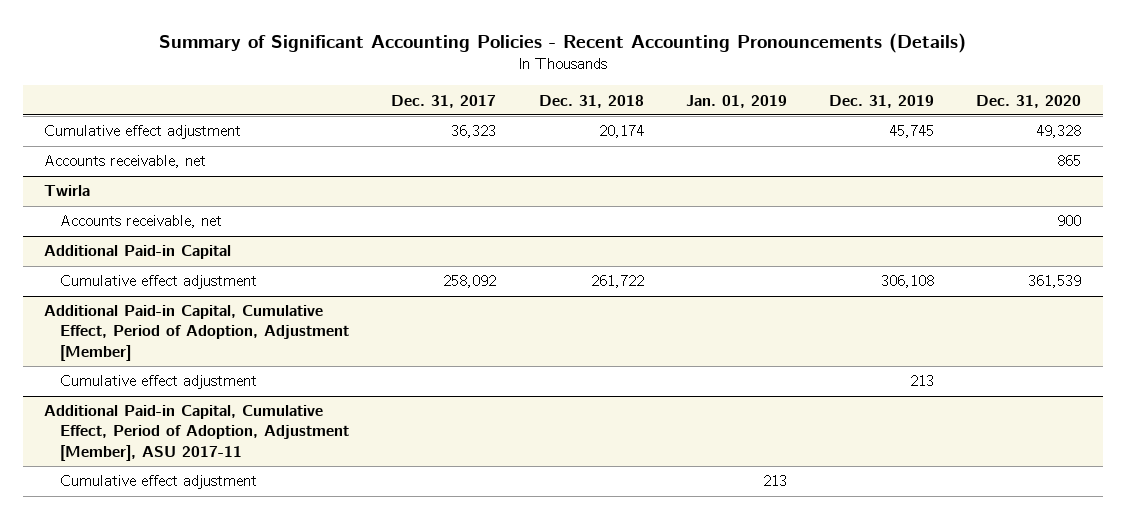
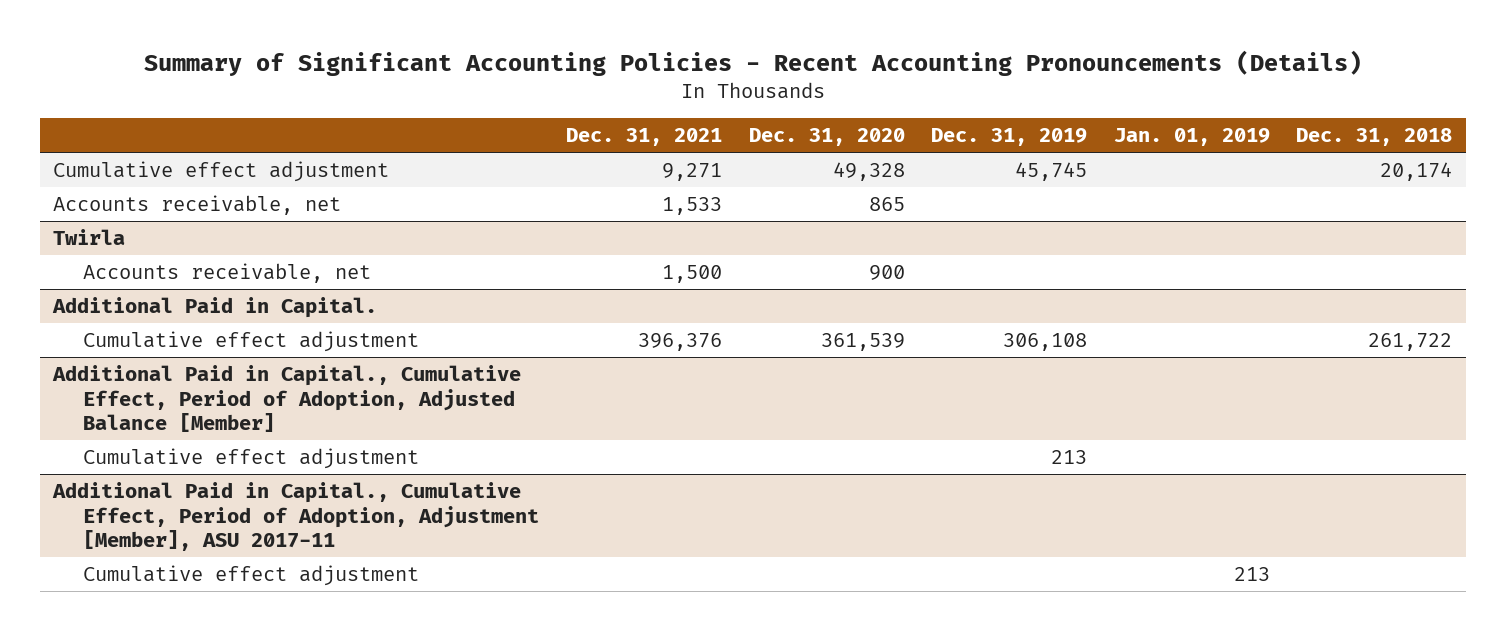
- | Dec. 31, 2017 | Dec. 31, 2018 | Jan. 01, 2019 | Dec. 31, 2019 | Dec. 31, 2020
+ | Dec. 31, 2021 | Dec. 31, 2020 | Dec. 31, 2019 | Jan. 01, 2019 | Dec. 31, 2018
- Additional Paid-in Capital
+ Additional Paid in Capital.
- Additional Paid-in Capital, Cumulative Effect, Period of Adoption, Adjustment [Member]
+ Additional Paid in Capital., Cumulative Effect, Period of Adoption, Adjusted Balance [Member]
- Additional Paid-in Capital, Cumulative Effect, Period of Adoption, Adjustment [Member], ASU 2017-11
+ Additional Paid in Capital., Cumulative Effect, Period of Adoption, Adjustment [Member], ASU 2017-11

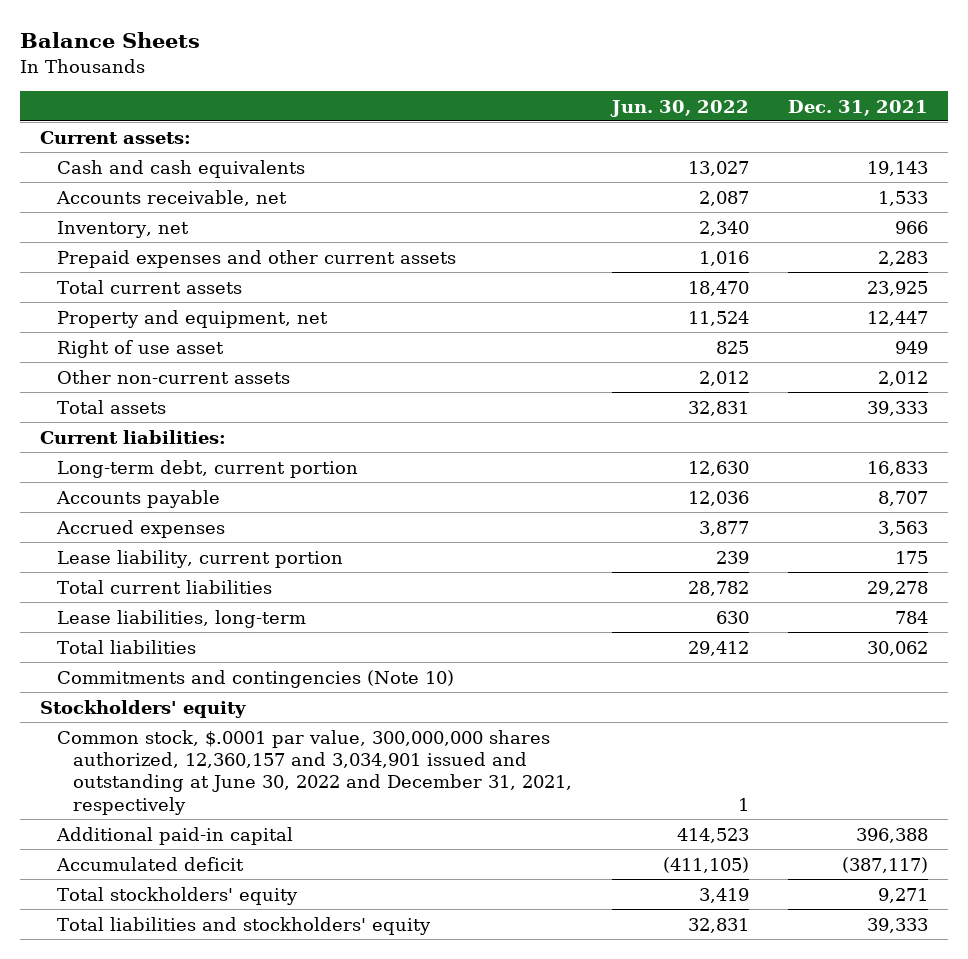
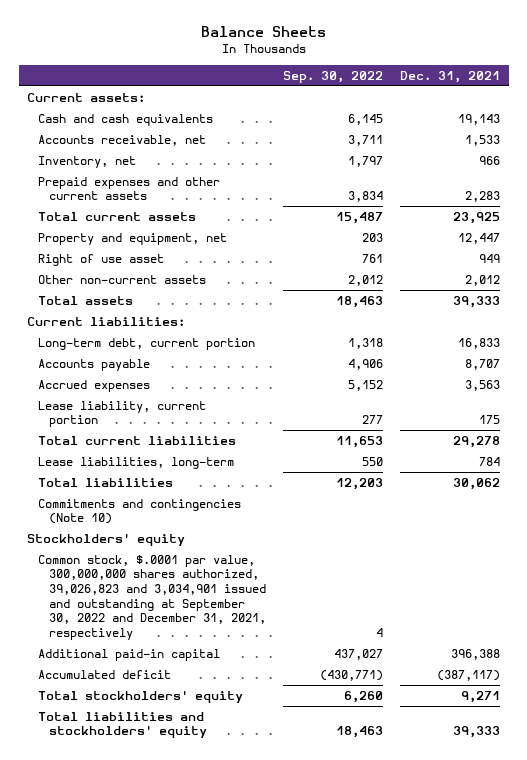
- | Jun. 30, 2022 | Dec. 31, 2021
+ | Sep. 30, 2022 | Dec. 31, 2021
- Common stock, $.0001 par value, 300,000,000 shares authorized, 12,360,157 and 3,034,901 issued and outstanding at June 30, 2022 and December 31, 2021, respectively | 1 |
+ Common stock, $.0001 par value, 300,000,000 shares authorized, 39,026,823 and 3,034,901 issued and outstanding at September 30, 2022 and December 31, 2021, respectively | 4 |

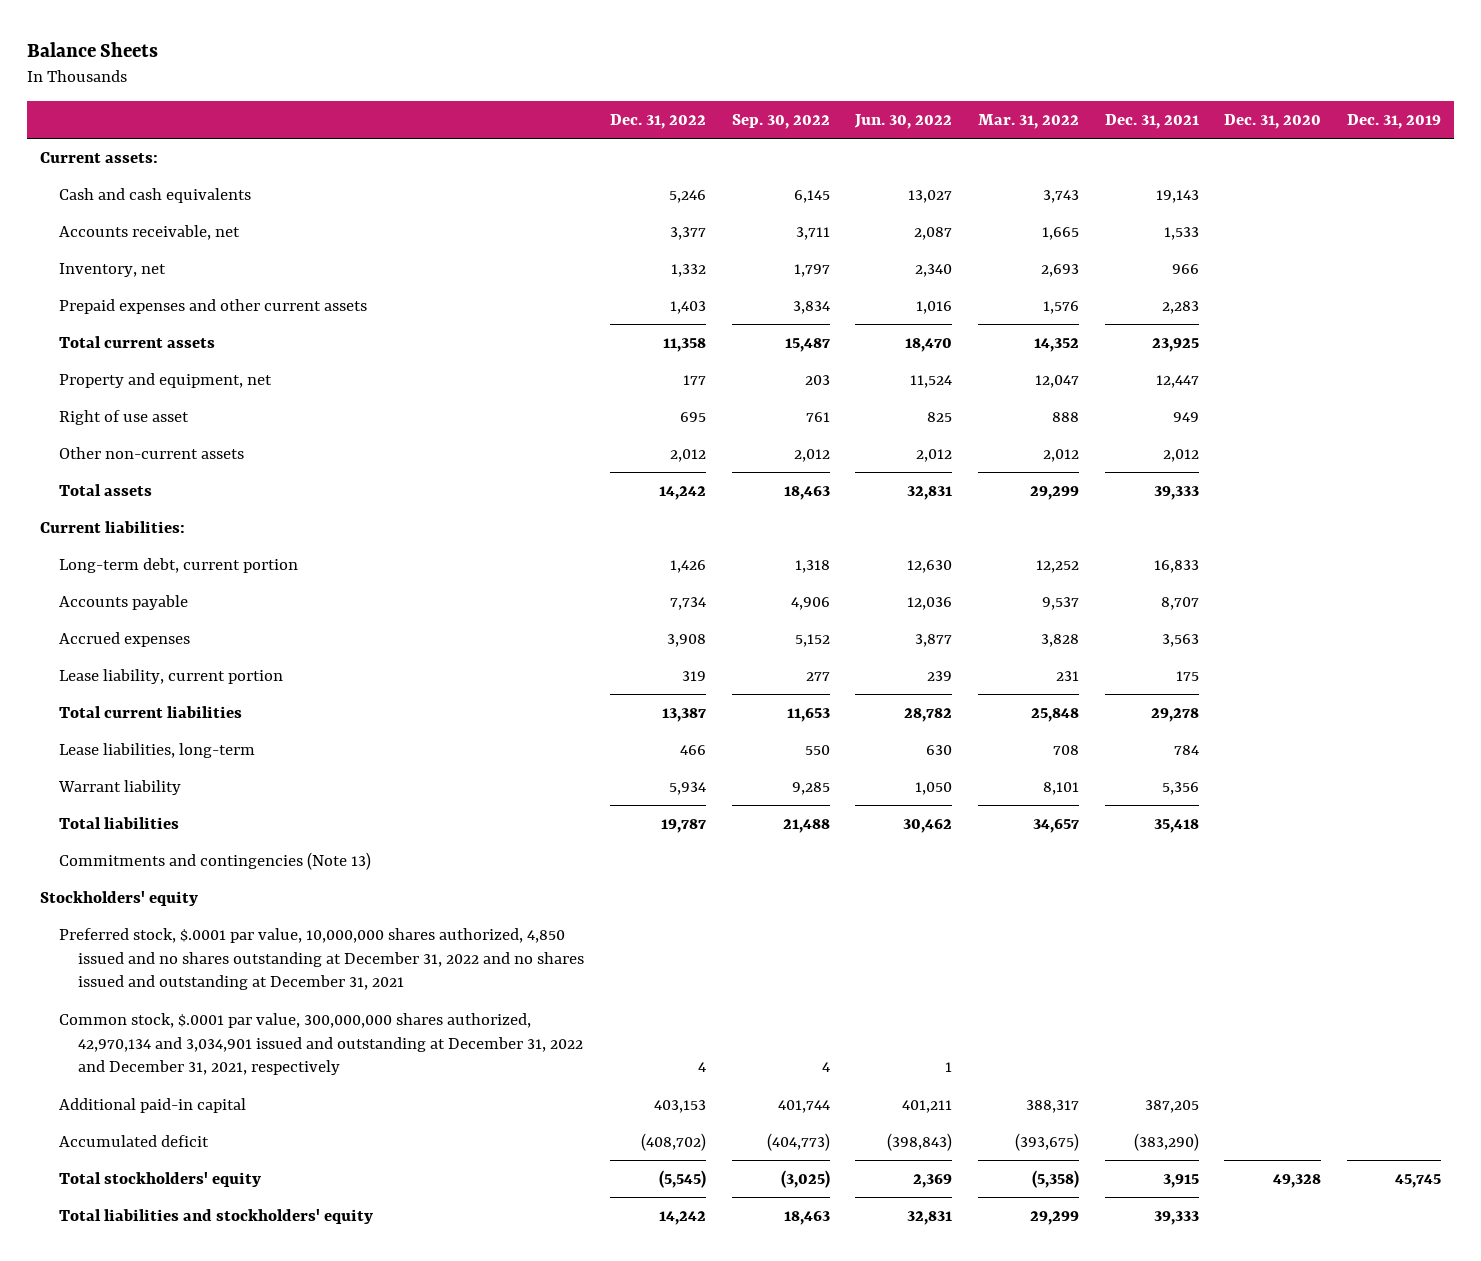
- | Sep. 30, 2022 | Dec. 31, 2021
+ | Dec. 31, 2022 | Sep. 30, 2022 | Jun. 30, 2022 | Mar. 31, 2022 | Dec. 31, 2021 | Dec. 31, 2020 | Dec. 31, 2019
- Total liabilities | 12,203 | 30,062
- Commitments and contingencies (Note 10)
+ Warrant liability | 5,934 | 9,285 | 1,050 | 8,101 | 5,356 | |
+ Total liabilities | 19,787 | 21,488 | 30,462 | 34,657 | 35,418 | |
+ Commitments and contingencies (Note 13)
- Common stock, $.0001 par value, 300,000,000 shares authorized, 39,026,823 and 3,034,901 issued and outstanding at September 30, 2022 and December 31, 2021, respectively | 4 |
- Additional paid-in capital | 437,027 | 396,388
- Accumulated deficit | (430,771) | (387,117)
- Total stockholders' equity | 6,260 | 9,271
+ Preferred stock, $.0001 par value, 10,000,000 shares authorized, 4,850 issued and no shares outstanding at December 31, 2022 and no shares issued and outstanding at December 31, 2021
+ Common stock, $.0001 par value, 300,000,000 shares authorized, 42,970,134 and 3,034,901 issued and outstanding at December 31, 2022 and December 31, 2021, respectively | 4 | 4 | 1 | | | |
+ Additional paid-in capital | 403,153 | 401,744 | 401,211 | 388,317 | 387,205 | |
+ Accumulated deficit | (408,702) | (404,773) | (398,843) | (393,675) | (383,290) | |
+ Total stockholders' equity | (5,545) | (3,025) | 2,369 | (5,358) | 3,915 | 49,328 | 45,745

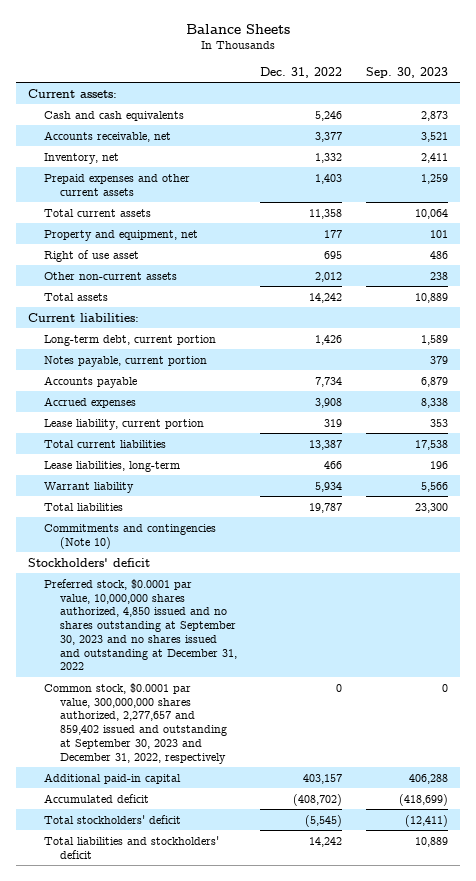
- | Dec. 31, 2022 | Sep. 30, 2022 | Jun. 30, 2022 | Mar. 31, 2022 | Dec. 31, 2021 | Dec. 31, 2020 | Dec. 31, 2019
+ | Dec. 31, 2022 | Sep. 30, 2023
+ Notes payable, current portion | | 379
- Commitments and contingencies (Note 13)
- Stockholders' equity
- Preferred stock, $.0001 par value, 10,000,000 shares authorized, 4,850 issued and no shares outstanding at December 31, 2022 and no shares issued and outstanding at December 31, 2021
- Common stock, $.0001 par value, 300,000,000 shares authorized, 42,970,134 and 3,034,901 issued and outstanding at December 31, 2022 and December 31, 2021, respectively | 4 | 4 | 1 | | | |
- Additional paid-in capital | 403,153 | 401,744 | 401,211 | 388,317 | 387,205 | |
+ Commitments and contingencies (Note 10)
+ Stockholders' deficit
+ Preferred stock, $0.0001 par value, 10,000,000 shares authorized, 4,850 issued and no shares outstanding at September 30, 2023 and no shares issued and outstanding at December 31, 2022
+ Common stock, $0.0001 par value, 300,000,000 shares authorized, 2,277,657 and 859,402 issued and outstanding at September 30, 2023 and December 31, 2022, respectively | 0 | 0
+ Additional paid-in capital | 403,157 | 406,288
- Total stockholders' equity | (5,545) | (3,025) | 2,369 | (5,358) | 3,915 | 49,328 | 45,745
- Total liabilities and stockholders' equity | 14,242 | 18,463 | 32,831 | 29,299 | 39,333 | |
+ Total stockholders' deficit | (5,545) | (12,411)
+ Total liabilities and stockholders' deficit | 14,242 | 10,889

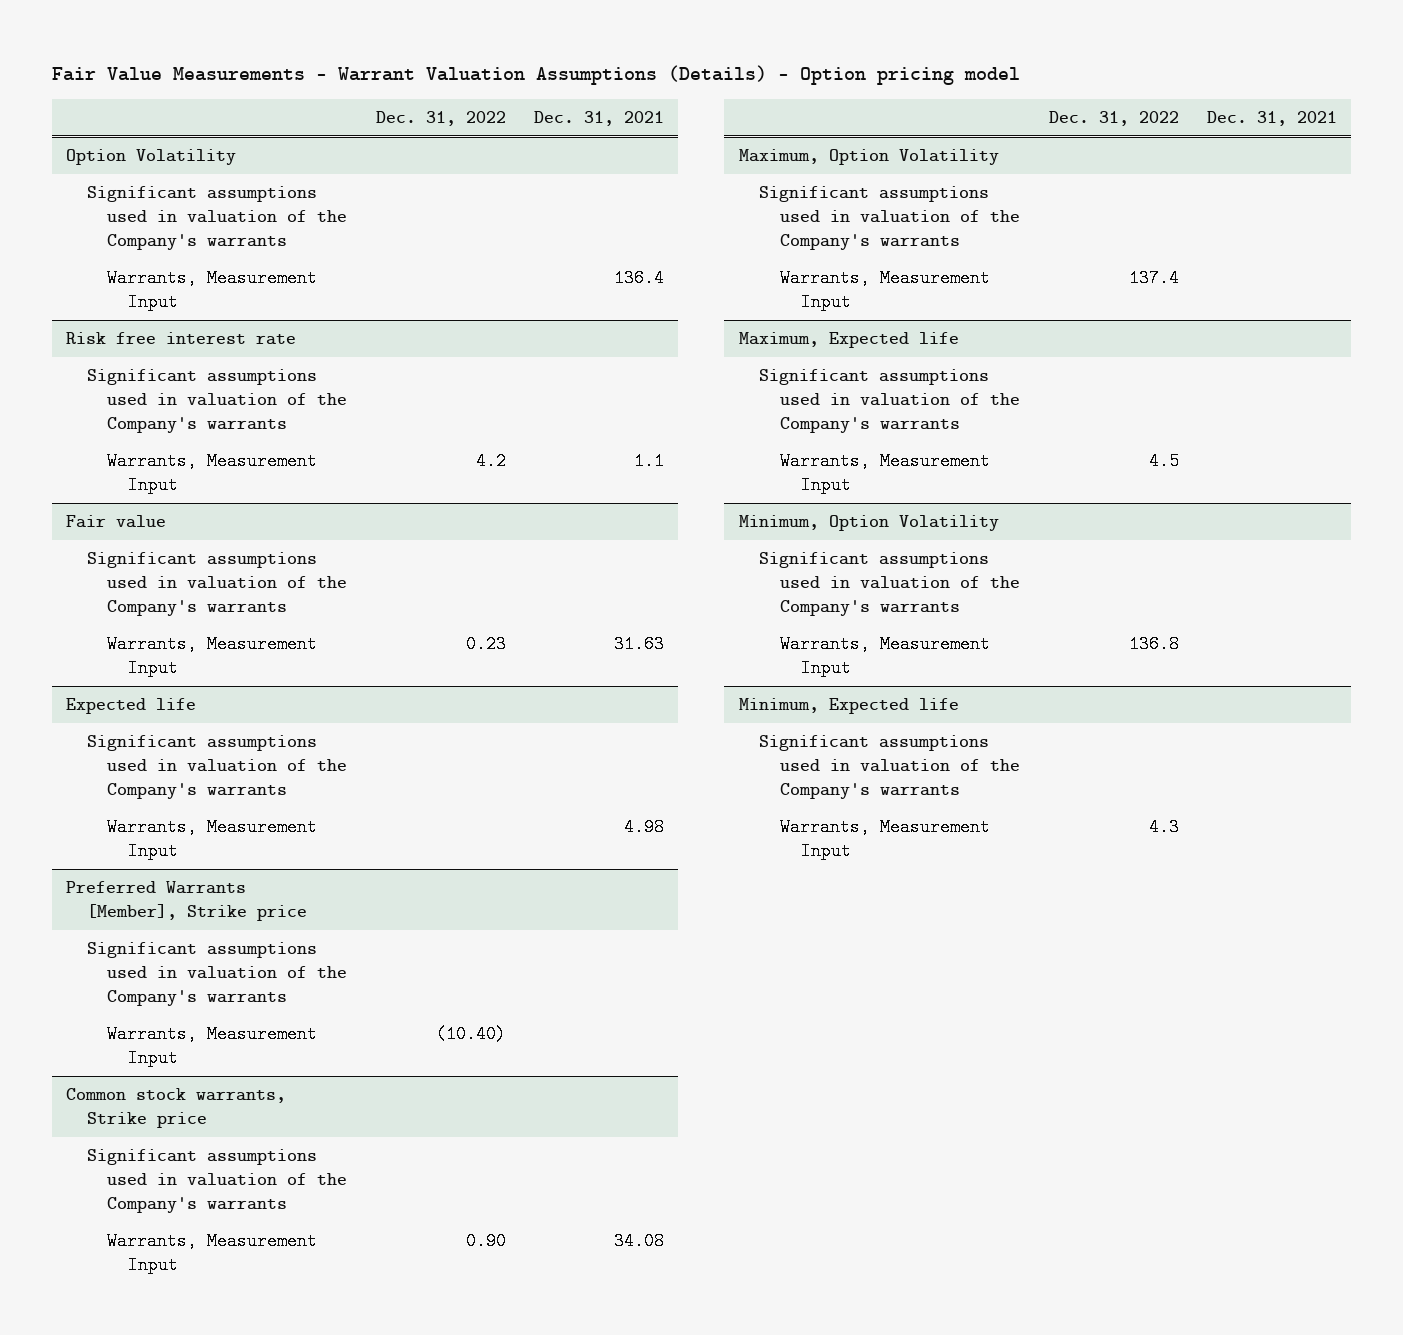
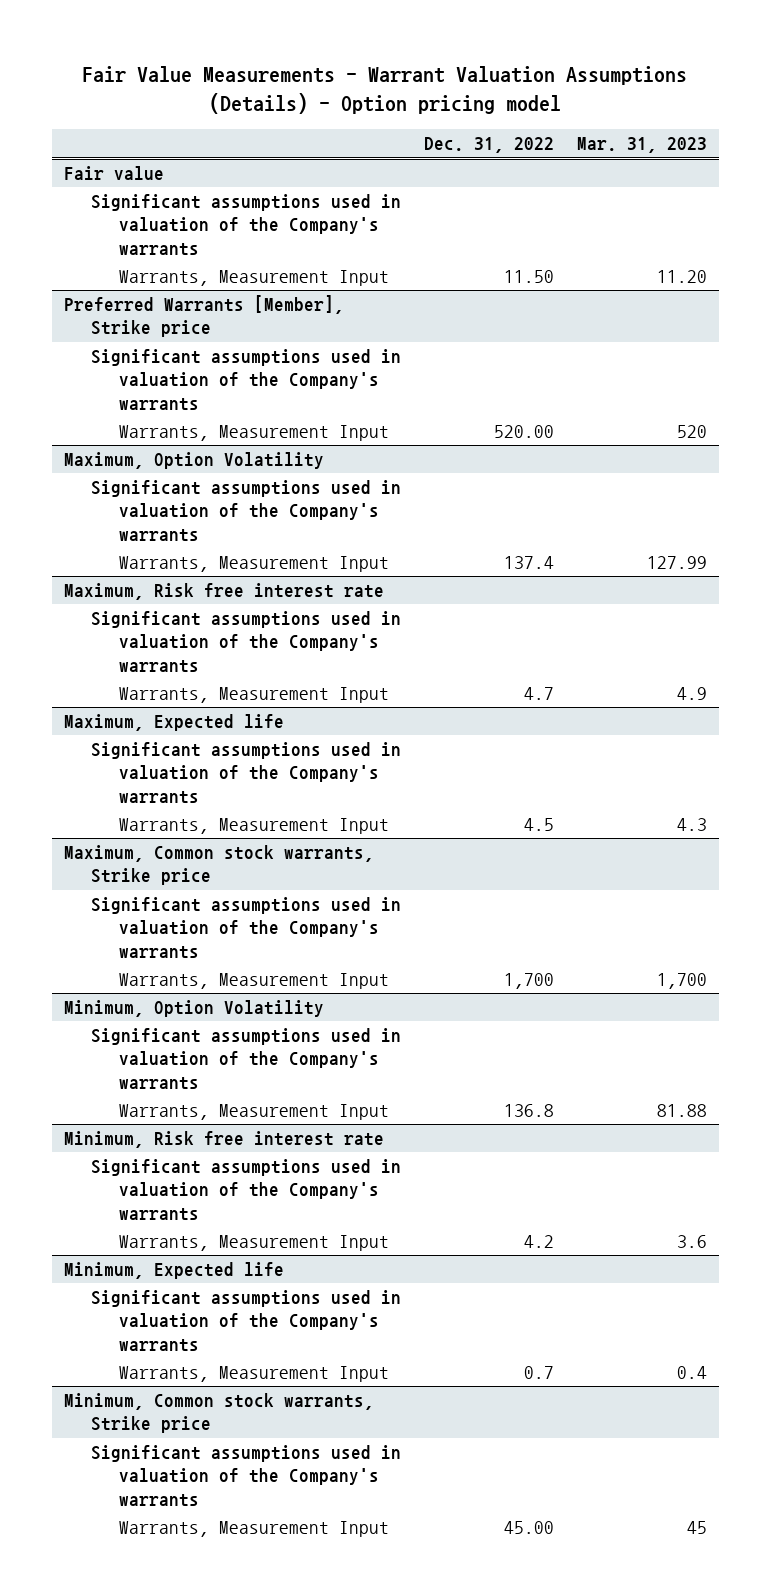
- | Dec. 31, 2022 | Dec. 31, 2021
+ | Dec. 31, 2022 | Mar. 31, 2023
- Option Volatility
- Significant assumptions used in valuation of the Company's warrants
- Warrants, Measurement Input | | 136.4
- Risk free interest rate
- Significant assumptions used in valuation of the Company's warrants
- Warrants, Measurement Input | 4.2 | 1.1
@ Fair value
- Warrants, Measurement Input | 0.23 | 31.63
- Expected life
- Significant assumptions used in valuation of the Company's warrants
- Warrants, Measurement Input | | 4.98
@ Fair value
+ Warrants, Measurement Input | 11.50 | 11.20
@ Preferred Warrants [Member], Strike price
- Warrants, Measurement Input | (10.40) |
- Common stock warrants, Strike price
- Significant assumptions used in valuation of the Company's warrants
- Warrants, Measurement Input | 0.90 | 34.08
@ Preferred Warrants [Member], Strike price
+ Warrants, Measurement Input | 520.00 | 520
+ Maximum, Risk free interest rate
+ Significant assumptions used in valuation of the Company's warrants
+ Warrants, Measurement Input | 4.7 | 4.9
+ Maximum, Common stock warrants, Strike price
+ Significant assumptions used in valuation of the Company's warrants
+ Warrants, Measurement Input | 1,700 | 1,700
+ Minimum, Risk free interest rate
+ Significant assumptions used in valuation of the Company's warrants
+ Warrants, Measurement Input | 4.2 | 3.6
@ Minimum, Expected life
- Warrants, Measurement Input | 4.3 |
+ Warrants, Measurement Input | 0.7 | 0.4
+ Minimum, Common stock warrants, Strike price
+ Significant assumptions used in valuation of the Company's warrants
+ Warrants, Measurement Input | 45.00 | 45

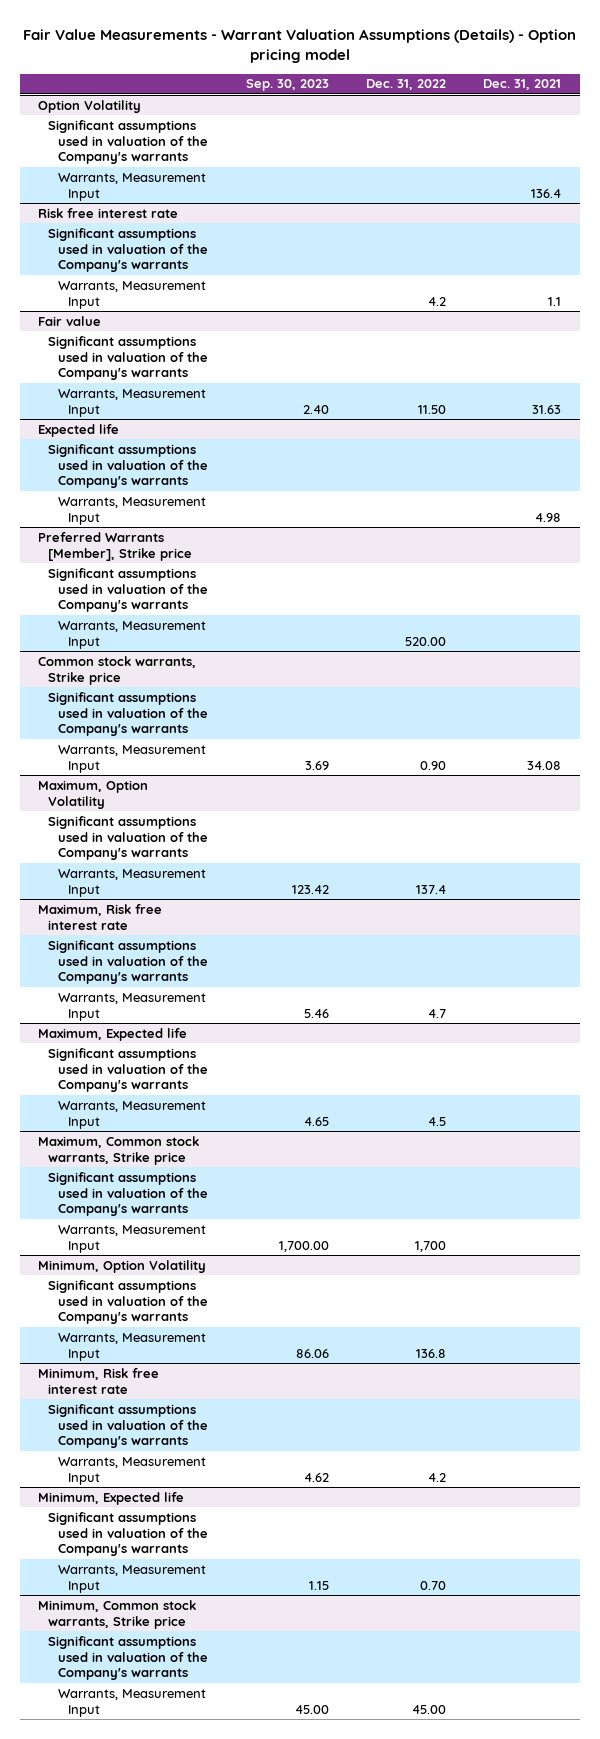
- | Dec. 31, 2022 | Mar. 31, 2023
+ | Sep. 30, 2023 | Dec. 31, 2022 | Dec. 31, 2021
+ Option Volatility
+ Significant assumptions used in valuation of the Company's warrants
+ Warrants, Measurement Input | | | 136.4
+ Risk free interest rate
+ Significant assumptions used in valuation of the Company's warrants
+ Warrants, Measurement Input | | 4.2 | 1.1
+ Expected life
+ Significant assumptions used in valuation of the Company's warrants
+ Warrants, Measurement Input | | | 4.98
+ Common stock warrants, Strike price
+ Significant assumptions used in valuation of the Company's warrants
+ Warrants, Measurement Input | 3.69 | 0.90 | 34.08
@ Minimum, Expected life
- Warrants, Measurement Input | 0.7 | 0.4
+ Warrants, Measurement Input | 1.15 | 0.70 |

